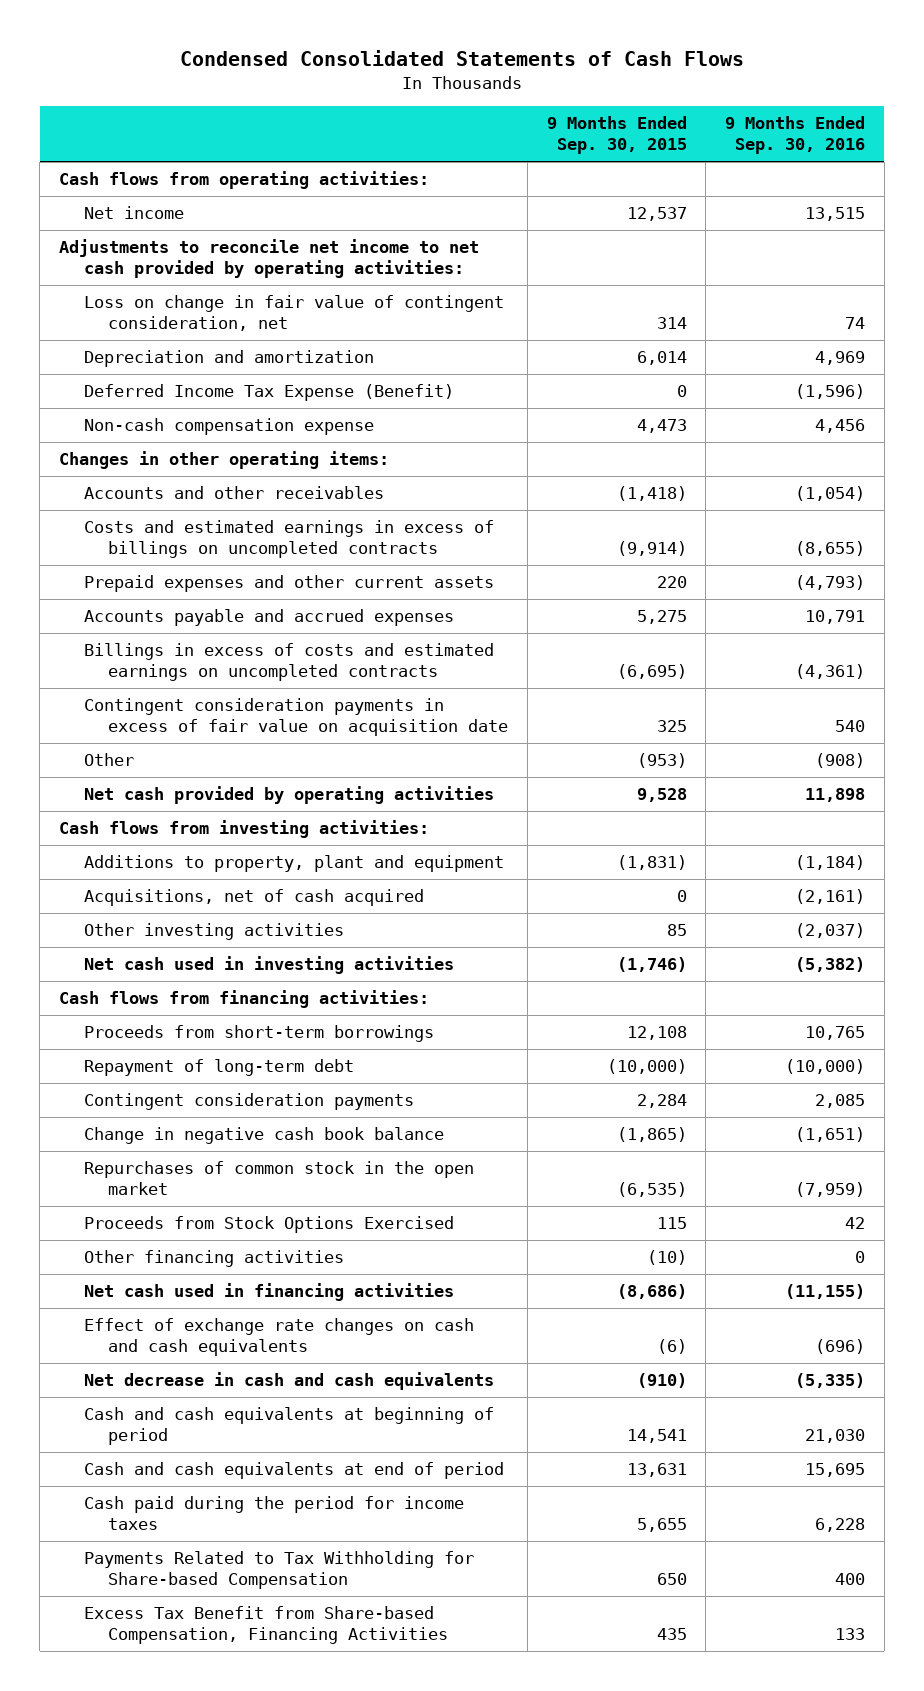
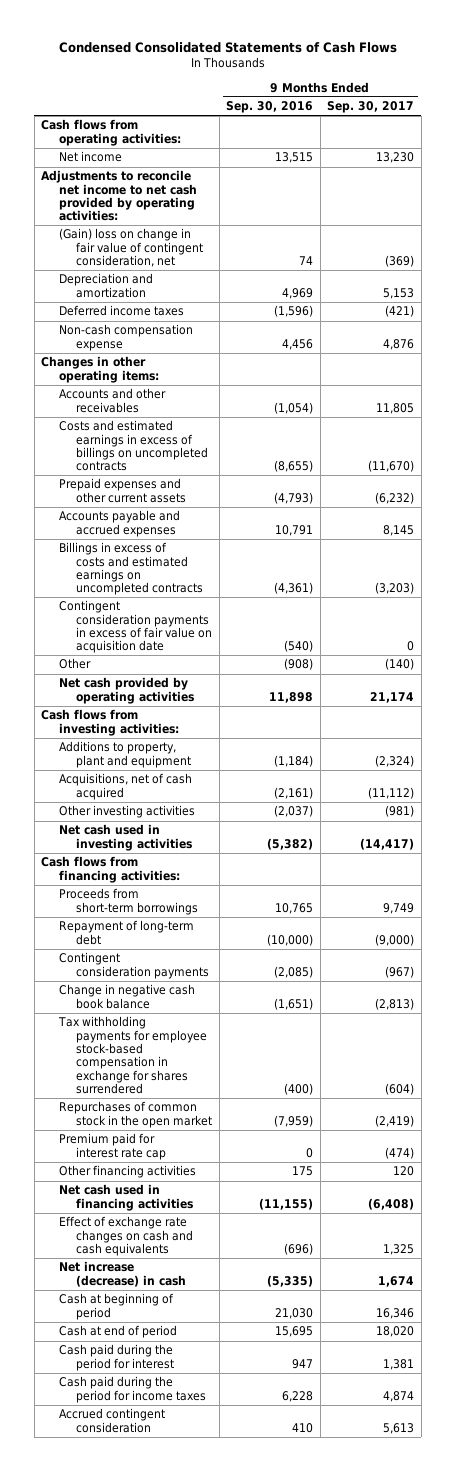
- | 9 Months Ended Sep. 30, 2015 | 9 Months Ended Sep. 30, 2016
+ | 9 Months Ended Sep. 30, 2016 | 9 Months Ended Sep. 30, 2017
- Loss on change in fair value of contingent consideration, net | 314 | 74
+ (Gain) loss on change in fair value of contingent consideration, net | 74 | (369)
- Deferred Income Tax Expense (Benefit) | 0 | (1,596)
+ Deferred income taxes | (1,596) | (421)
- Contingent consideration payments in excess of fair value on acquisition date | 325 | 540
+ Contingent consideration payments in excess of fair value on acquisition date | (540) | 0
- Contingent consideration payments | 2,284 | 2,085
+ Contingent consideration payments | (2,085) | (967)
+ Tax withholding payments for employee stock-based compensation in exchange for shares surrendered | (400) | (604)
- Proceeds from Stock Options Exercised | 115 | 42
- Other financing activities | (10) | 0
+ Premium paid for interest rate cap | 0 | (474)
+ Other financing activities | 175 | 120
- Net decrease in cash and cash equivalents | (910) | (5,335)
- Cash and cash equivalents at beginning of period | 14,541 | 21,030
- Cash and cash equivalents at end of period | 13,631 | 15,695
+ Net increase (decrease) in cash | (5,335) | 1,674
+ Cash at beginning of period | 21,030 | 16,346
+ Cash at end of period | 15,695 | 18,020
+ Cash paid during the period for interest | 947 | 1,381
- Payments Related to Tax Withholding for Share-based Compensation | 650 | 400
- Excess Tax Benefit from Share-based Compensation, Financing Activities | 435 | 133
+ Accrued contingent consideration | 410 | 5,613

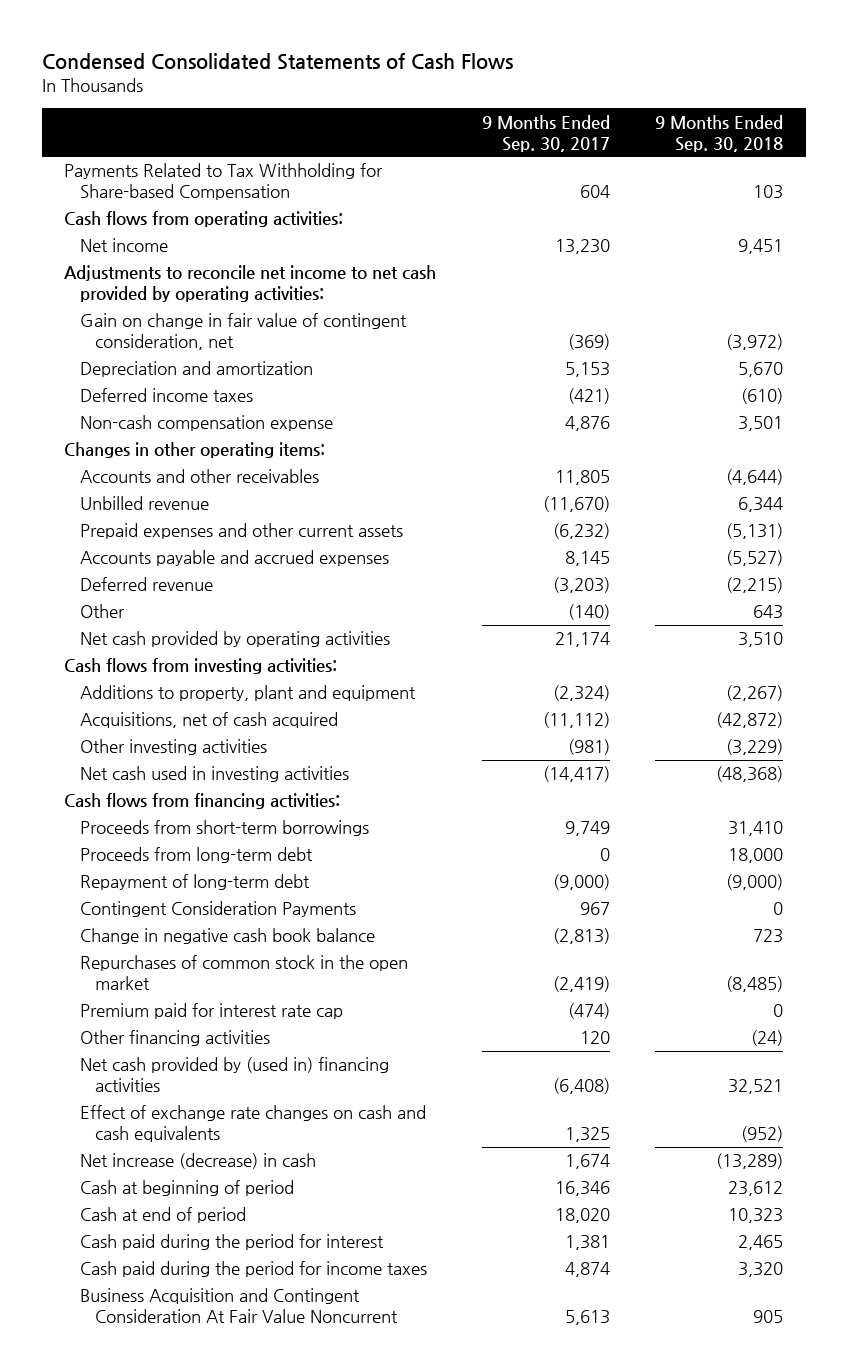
- | 9 Months Ended Sep. 30, 2016 | 9 Months Ended Sep. 30, 2017
+ | 9 Months Ended Sep. 30, 2017 | 9 Months Ended Sep. 30, 2018
+ Payments Related to Tax Withholding for Share-based Compensation | 604 | 103
- (Gain) loss on change in fair value of contingent consideration, net | 74 | (369)
+ Gain on change in fair value of contingent consideration, net | (369) | (3,972)
- Costs and estimated earnings in excess of billings on uncompleted contracts | (8,655) | (11,670)
+ Unbilled revenue | (11,670) | 6,344
- Billings in excess of costs and estimated earnings on uncompleted contracts | (4,361) | (3,203)
- Contingent consideration payments in excess of fair value on acquisition date | (540) | 0
+ Deferred revenue | (3,203) | (2,215)
+ Proceeds from long-term debt | 0 | 18,000
- Contingent consideration payments | (2,085) | (967)
+ Contingent Consideration Payments | 967 | 0
- Tax withholding payments for employee stock-based compensation in exchange for shares surrendered | (400) | (604)
- Net cash used in financing activities | (11,155) | (6,408)
+ Net cash provided by (used in) financing activities | (6,408) | 32,521
- Accrued contingent consideration | 410 | 5,613
+ Business Acquisition and Contingent Consideration At Fair Value Noncurrent | 5,613 | 905

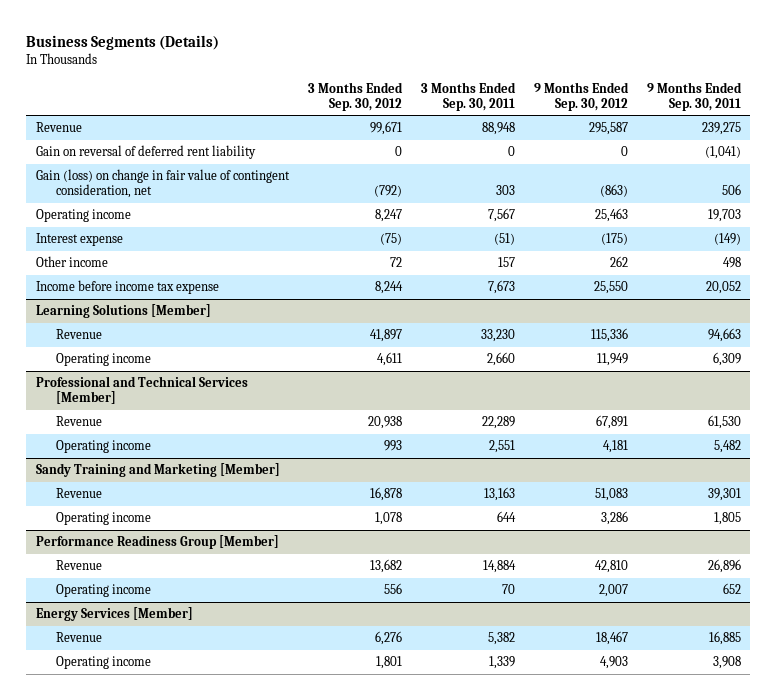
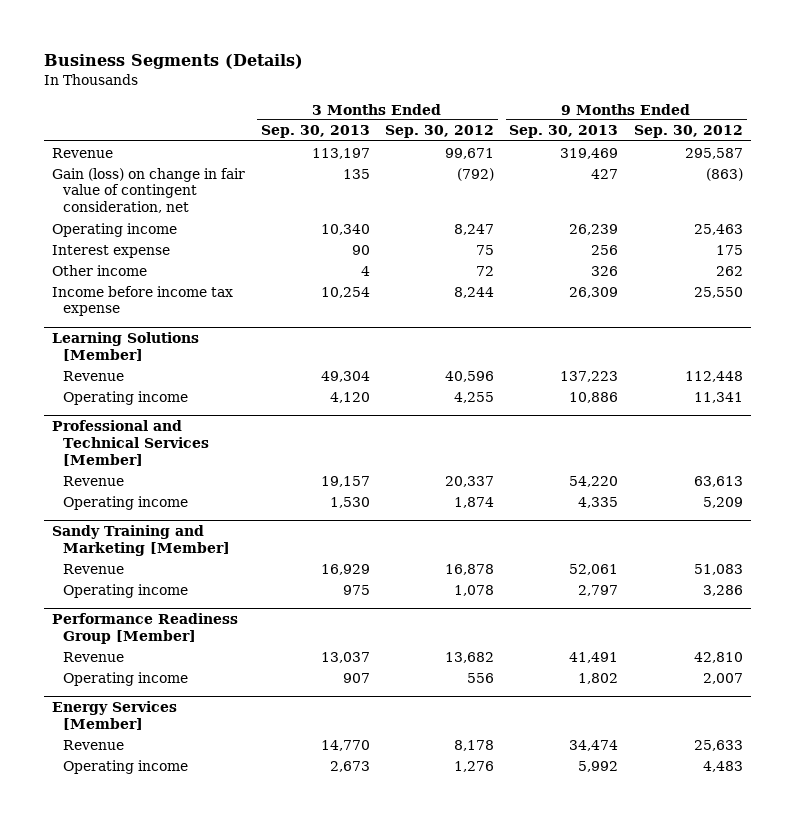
- | 3 Months Ended Sep. 30, 2012 | 3 Months Ended Sep. 30, 2011 | 9 Months Ended Sep. 30, 2012 | 9 Months Ended Sep. 30, 2011
+ | 3 Months Ended Sep. 30, 2013 | 3 Months Ended Sep. 30, 2012 | 9 Months Ended Sep. 30, 2013 | 9 Months Ended Sep. 30, 2012
- Gain on reversal of deferred rent liability | 0 | 0 | 0 | (1,041)
- Interest expense | (75) | (51) | (175) | (149)
+ Interest expense | 90 | 75 | 256 | 175
@ Learning Solutions [Member]
- Revenue | 41,897 | 33,230 | 115,336 | 94,663
- Operating income | 4,611 | 2,660 | 11,949 | 6,309
+ Revenue | 49,304 | 40,596 | 137,223 | 112,448
+ Operating income | 4,120 | 4,255 | 10,886 | 11,341
@ Professional and Technical Services [Member]
- Revenue | 20,938 | 22,289 | 67,891 | 61,530
- Operating income | 993 | 2,551 | 4,181 | 5,482
+ Revenue | 19,157 | 20,337 | 54,220 | 63,613
+ Operating income | 1,530 | 1,874 | 4,335 | 5,209
@ Energy Services [Member]
- Revenue | 6,276 | 5,382 | 18,467 | 16,885
- Operating income | 1,801 | 1,339 | 4,903 | 3,908
+ Revenue | 14,770 | 8,178 | 34,474 | 25,633
+ Operating income | 2,673 | 1,276 | 5,992 | 4,483

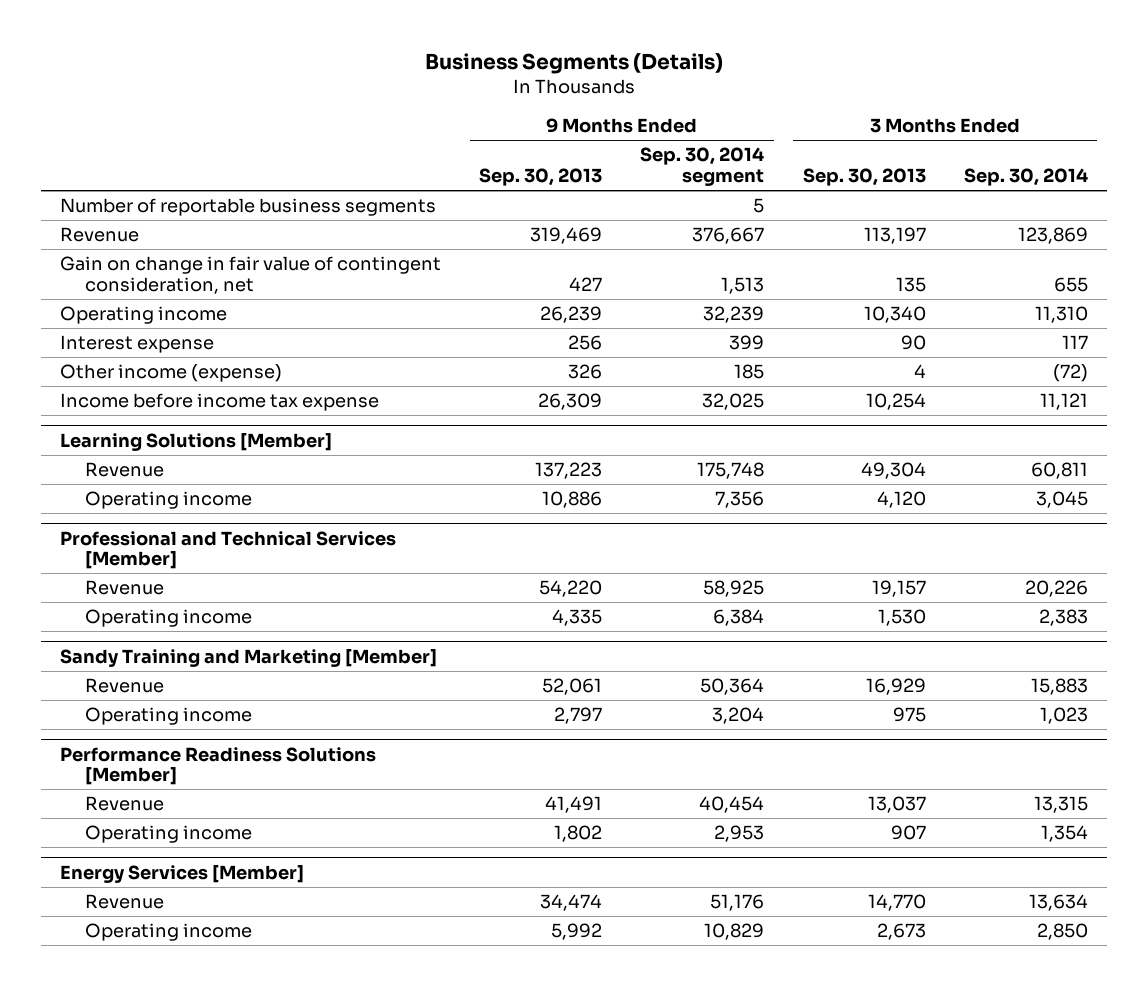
- | 3 Months Ended Sep. 30, 2013 | 3 Months Ended Sep. 30, 2012 | 9 Months Ended Sep. 30, 2013 | 9 Months Ended Sep. 30, 2012
+ | 9 Months Ended Sep. 30, 2013 | 9 Months Ended Sep. 30, 2014 segment | 3 Months Ended Sep. 30, 2013 | 3 Months Ended Sep. 30, 2014
+ Number of reportable business segments | | 5 | |
- Gain (loss) on change in fair value of contingent consideration, net | 135 | (792) | 427 | (863)
+ Gain on change in fair value of contingent consideration, net | 427 | 1,513 | 135 | 655
- Other income | 4 | 72 | 326 | 262
+ Other income (expense) | 326 | 185 | 4 | (72)
- Performance Readiness Group [Member]
+ Performance Readiness Solutions [Member]

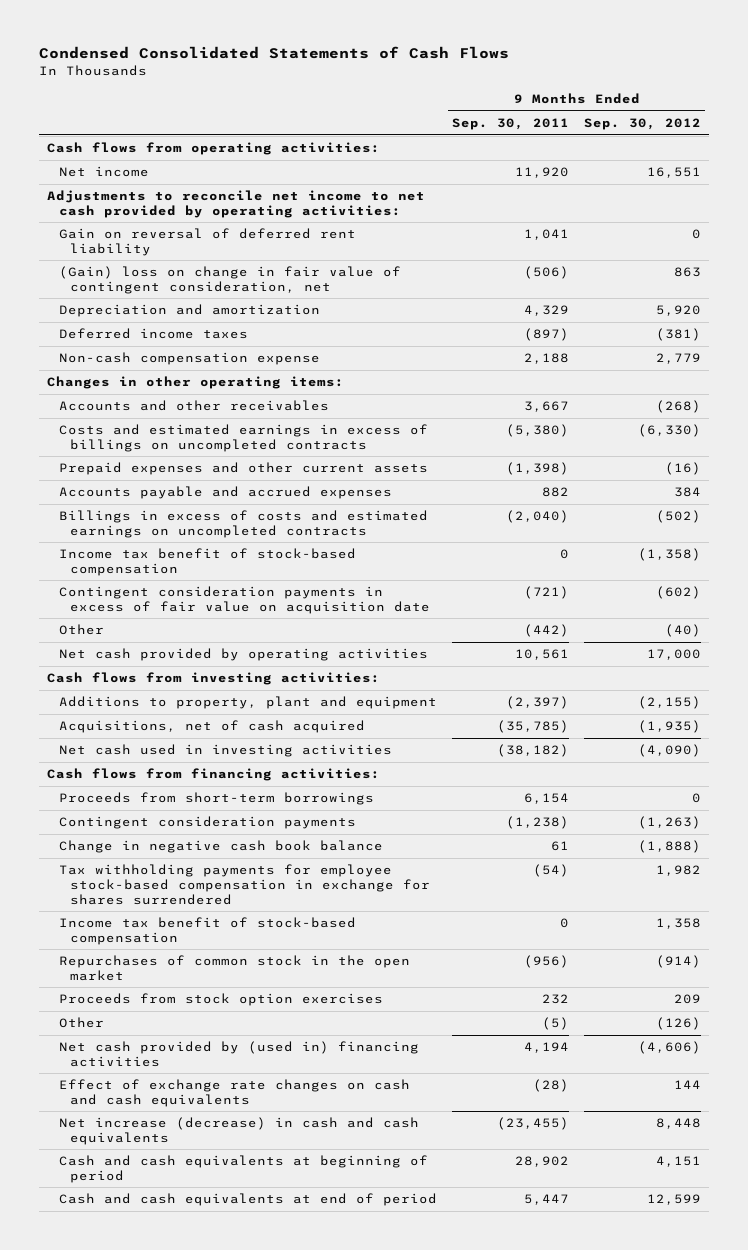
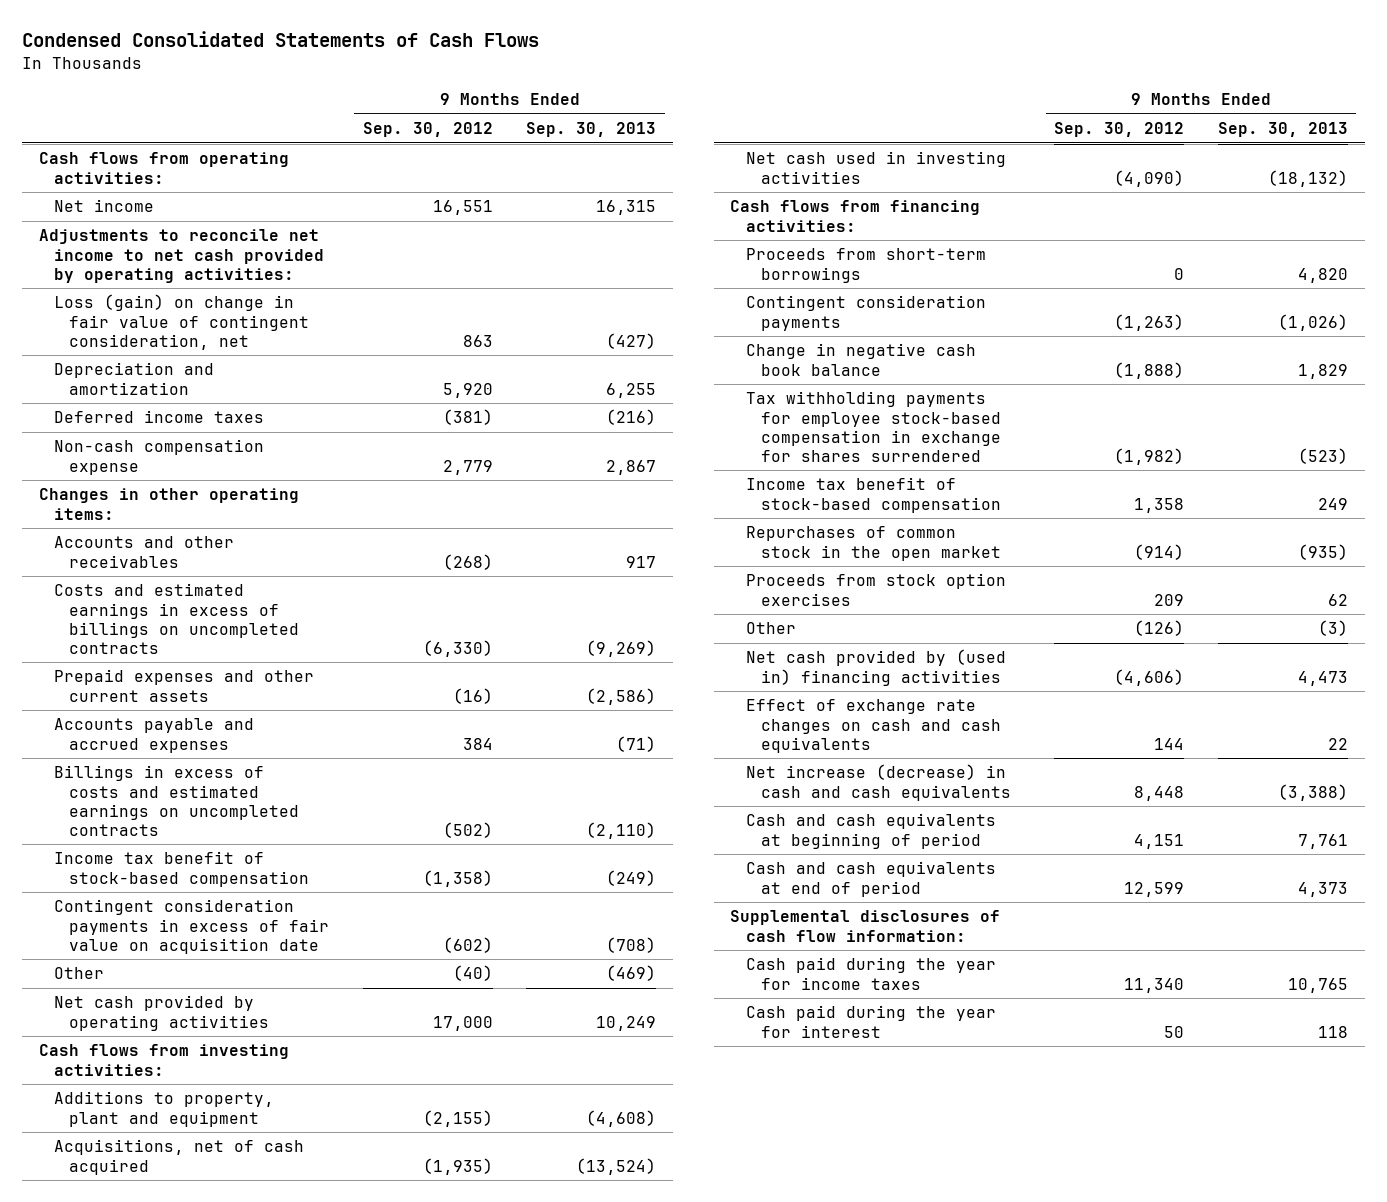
- | 9 Months Ended Sep. 30, 2011 | 9 Months Ended Sep. 30, 2012
+ | 9 Months Ended Sep. 30, 2012 | 9 Months Ended Sep. 30, 2013
- Gain on reversal of deferred rent liability | 1,041 | 0
- (Gain) loss on change in fair value of contingent consideration, net | (506) | 863
+ Loss (gain) on change in fair value of contingent consideration, net | 863 | (427)
- Tax withholding payments for employee stock-based compensation in exchange for shares surrendered | (54) | 1,982
+ Tax withholding payments for employee stock-based compensation in exchange for shares surrendered | (1,982) | (523)
+ Supplemental disclosures of cash flow information:
+ Cash paid during the year for income taxes | 11,340 | 10,765
+ Cash paid during the year for interest | 50 | 118

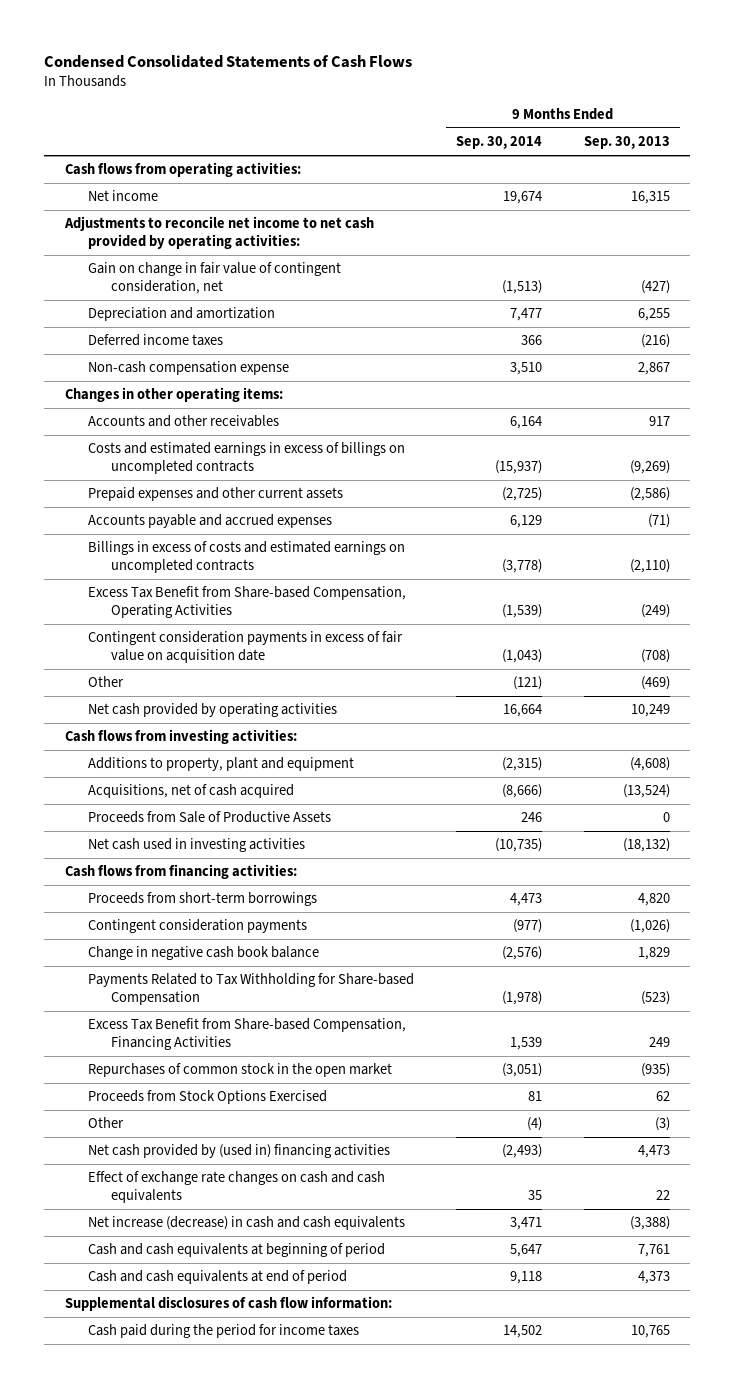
- | 9 Months Ended Sep. 30, 2012 | 9 Months Ended Sep. 30, 2013
+ | 9 Months Ended Sep. 30, 2014 | 9 Months Ended Sep. 30, 2013
- Loss (gain) on change in fair value of contingent consideration, net | 863 | (427)
+ Gain on change in fair value of contingent consideration, net | (1,513) | (427)
- Income tax benefit of stock-based compensation | (1,358) | (249)
+ Excess Tax Benefit from Share-based Compensation, Operating Activities | (1,539) | (249)
+ Proceeds from Sale of Productive Assets | 246 | 0
- Tax withholding payments for employee stock-based compensation in exchange for shares surrendered | (1,982) | (523)
- Income tax benefit of stock-based compensation | 1,358 | 249
+ Payments Related to Tax Withholding for Share-based Compensation | (1,978) | (523)
+ Excess Tax Benefit from Share-based Compensation, Financing Activities | 1,539 | 249
- Proceeds from stock option exercises | 209 | 62
+ Proceeds from Stock Options Exercised | 81 | 62
- Cash paid during the year for income taxes | 11,340 | 10,765
- Cash paid during the year for interest | 50 | 118
+ Cash paid during the period for income taxes | 14,502 | 10,765

